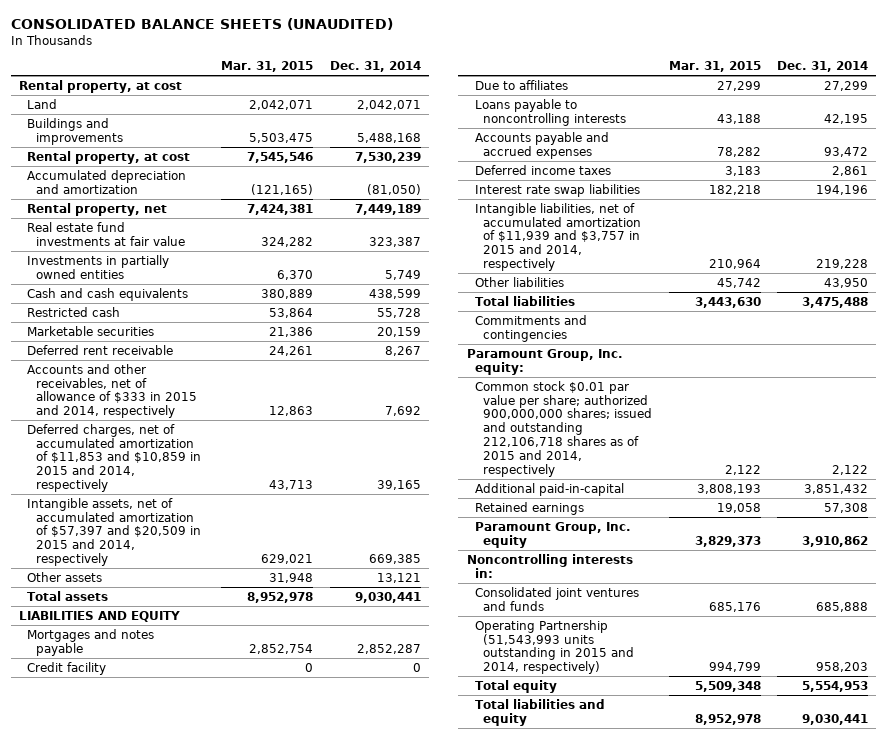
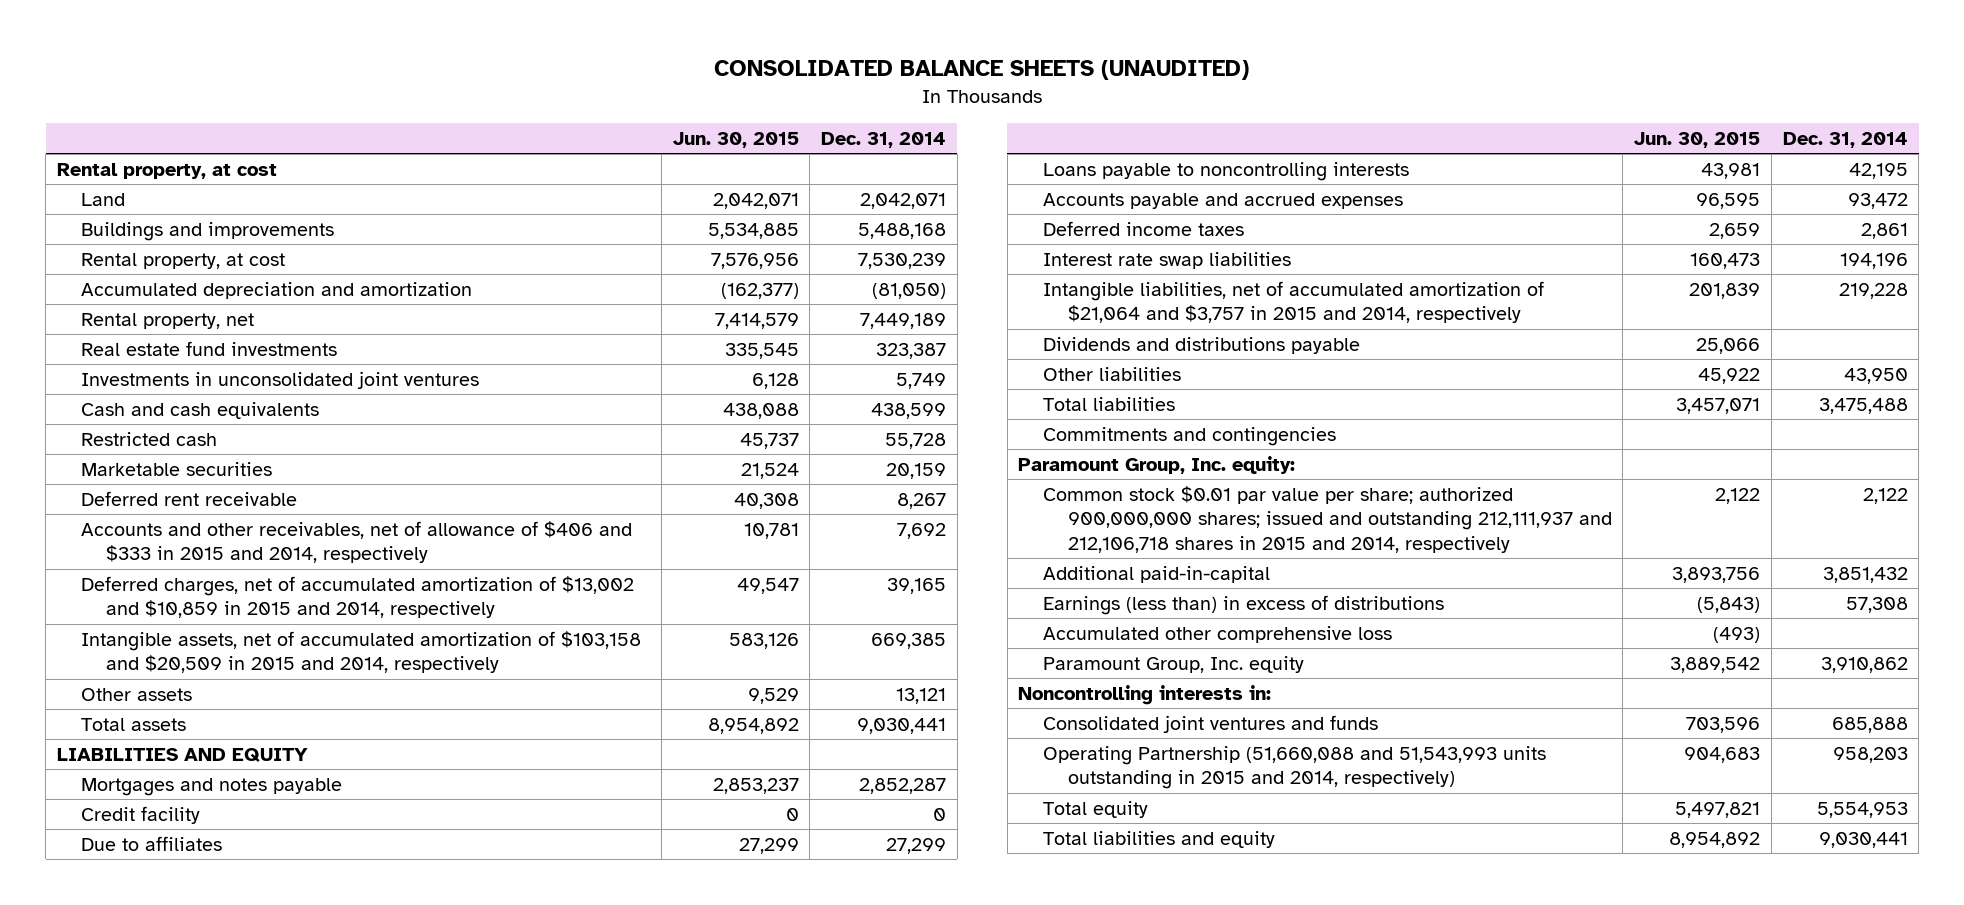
- | Mar. 31, 2015 | Dec. 31, 2014
+ | Jun. 30, 2015 | Dec. 31, 2014
- Real estate fund investments at fair value | 324,282 | 323,387
- Investments in partially owned entities | 6,370 | 5,749
+ Real estate fund investments | 335,545 | 323,387
+ Investments in unconsolidated joint ventures | 6,128 | 5,749
- Accounts and other receivables, net of allowance of $333 in 2015 and 2014, respectively | 12,863 | 7,692
- Deferred charges, net of accumulated amortization of $11,853 and $10,859 in 2015 and 2014, respectively | 43,713 | 39,165
- Intangible assets, net of accumulated amortization of $57,397 and $20,509 in 2015 and 2014, respectively | 629,021 | 669,385
+ Accounts and other receivables, net of allowance of $406 and $333 in 2015 and 2014, respectively | 10,781 | 7,692
+ Deferred charges, net of accumulated amortization of $13,002 and $10,859 in 2015 and 2014, respectively | 49,547 | 39,165
+ Intangible assets, net of accumulated amortization of $103,158 and $20,509 in 2015 and 2014, respectively | 583,126 | 669,385
- Intangible liabilities, net of accumulated amortization of $11,939 and $3,757 in 2015 and 2014, respectively | 210,964 | 219,228
+ Intangible liabilities, net of accumulated amortization of $21,064 and $3,757 in 2015 and 2014, respectively | 201,839 | 219,228
+ Dividends and distributions payable | 25,066 |
- Common stock $0.01 par value per share; authorized 900,000,000 shares; issued and outstanding 212,106,718 shares as of 2015 and 2014, respectively | 2,122 | 2,122
+ Common stock $0.01 par value per share; authorized 900,000,000 shares; issued and outstanding 212,111,937 and 212,106,718 shares in 2015 and 2014, respectively | 2,122 | 2,122
- Retained earnings | 19,058 | 57,308
+ Earnings (less than) in excess of distributions | (5,843) | 57,308
+ Accumulated other comprehensive loss | (493) |
- Operating Partnership (51,543,993 units outstanding in 2015 and 2014, respectively) | 994,799 | 958,203
+ Operating Partnership (51,660,088 and 51,543,993 units outstanding in 2015 and 2014, respectively) | 904,683 | 958,203

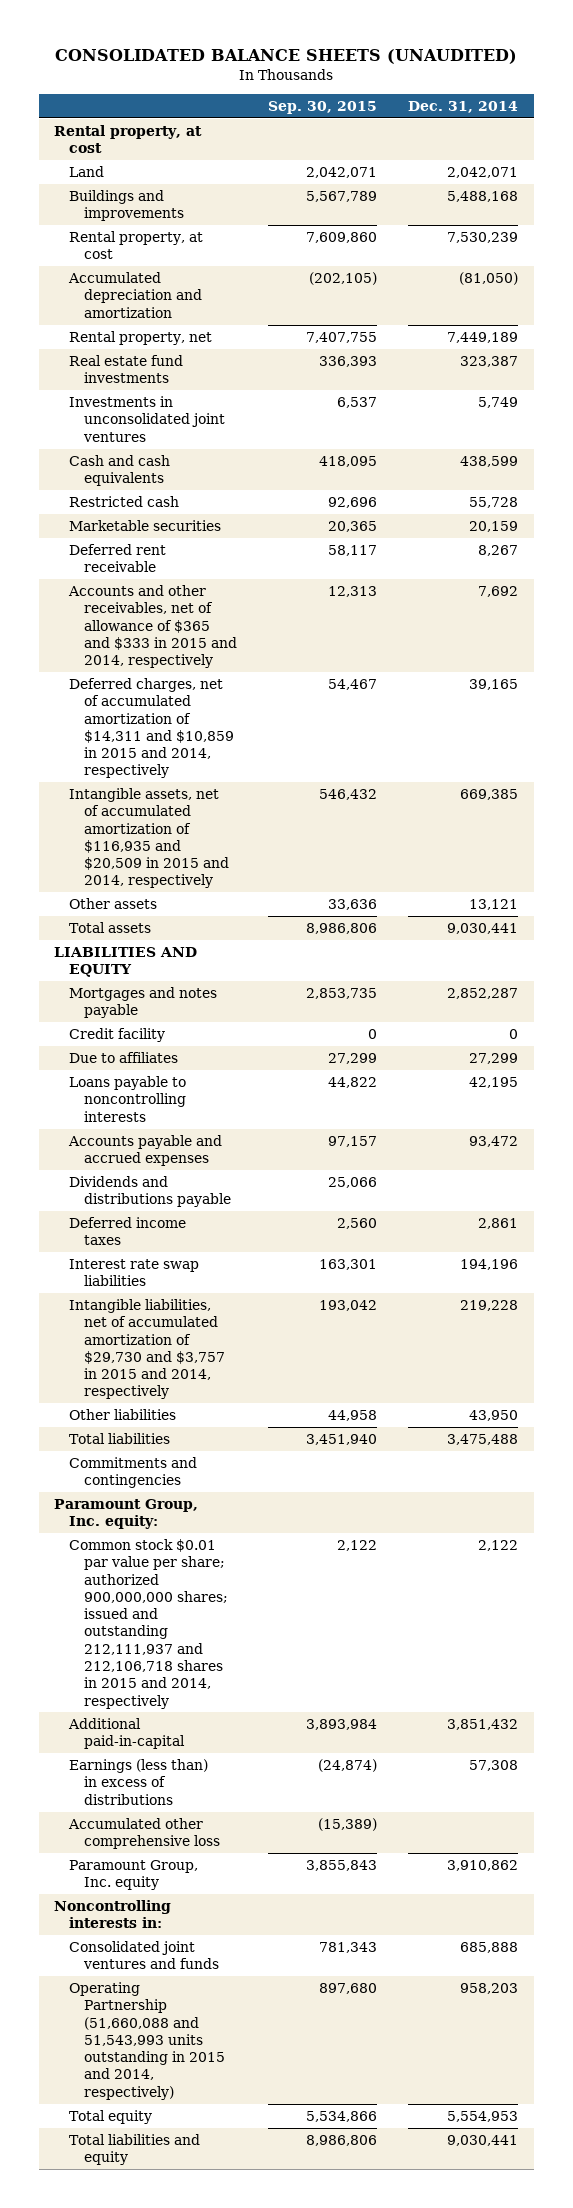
- | Jun. 30, 2015 | Dec. 31, 2014
+ | Sep. 30, 2015 | Dec. 31, 2014
- Accounts and other receivables, net of allowance of $406 and $333 in 2015 and 2014, respectively | 10,781 | 7,692
- Deferred charges, net of accumulated amortization of $13,002 and $10,859 in 2015 and 2014, respectively | 49,547 | 39,165
- Intangible assets, net of accumulated amortization of $103,158 and $20,509 in 2015 and 2014, respectively | 583,126 | 669,385
+ Accounts and other receivables, net of allowance of $365 and $333 in 2015 and 2014, respectively | 12,313 | 7,692
+ Deferred charges, net of accumulated amortization of $14,311 and $10,859 in 2015 and 2014, respectively | 54,467 | 39,165
+ Intangible assets, net of accumulated amortization of $116,935 and $20,509 in 2015 and 2014, respectively | 546,432 | 669,385
moved up: Dividends and distributions payable | 25,066 |
- Intangible liabilities, net of accumulated amortization of $21,064 and $3,757 in 2015 and 2014, respectively | 201,839 | 219,228
+ Intangible liabilities, net of accumulated amortization of $29,730 and $3,757 in 2015 and 2014, respectively | 193,042 | 219,228

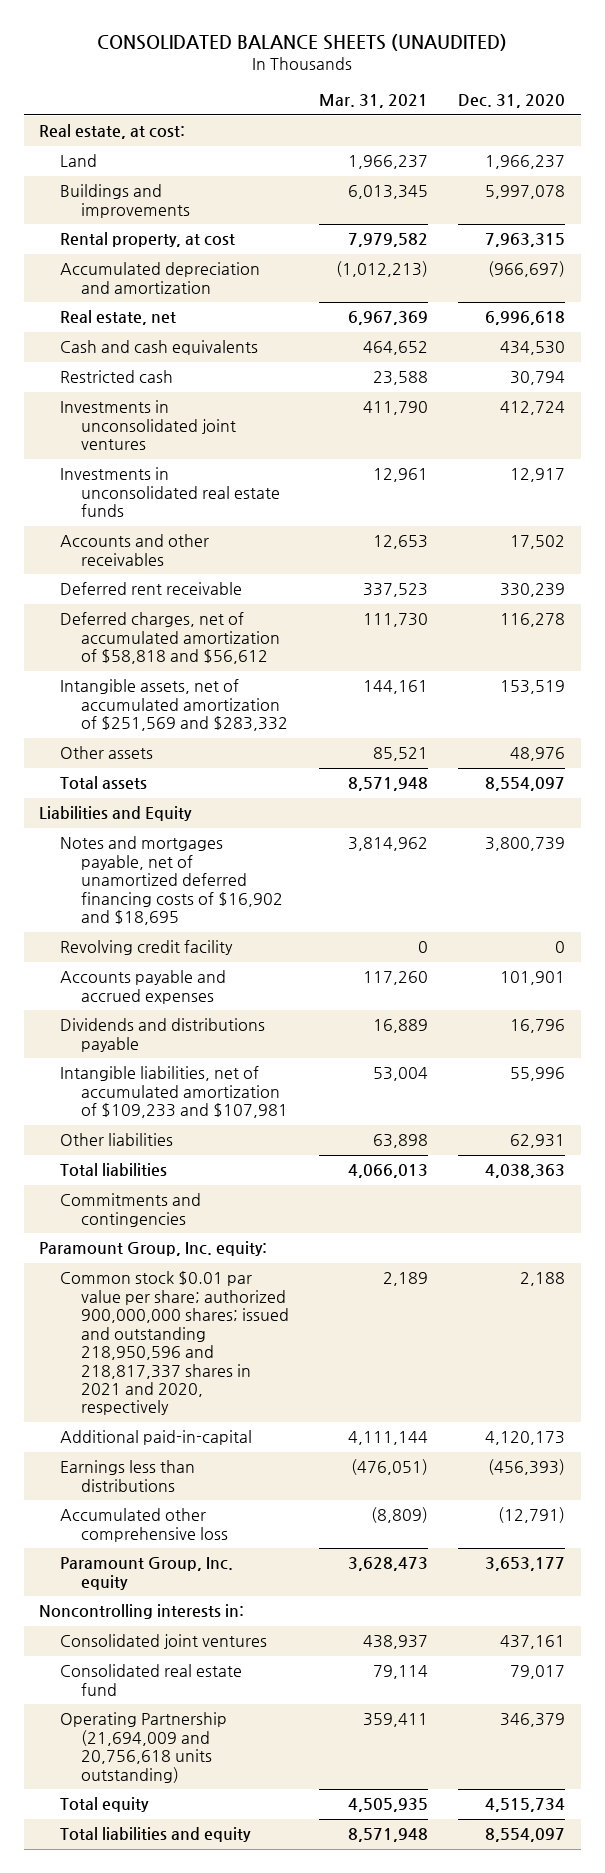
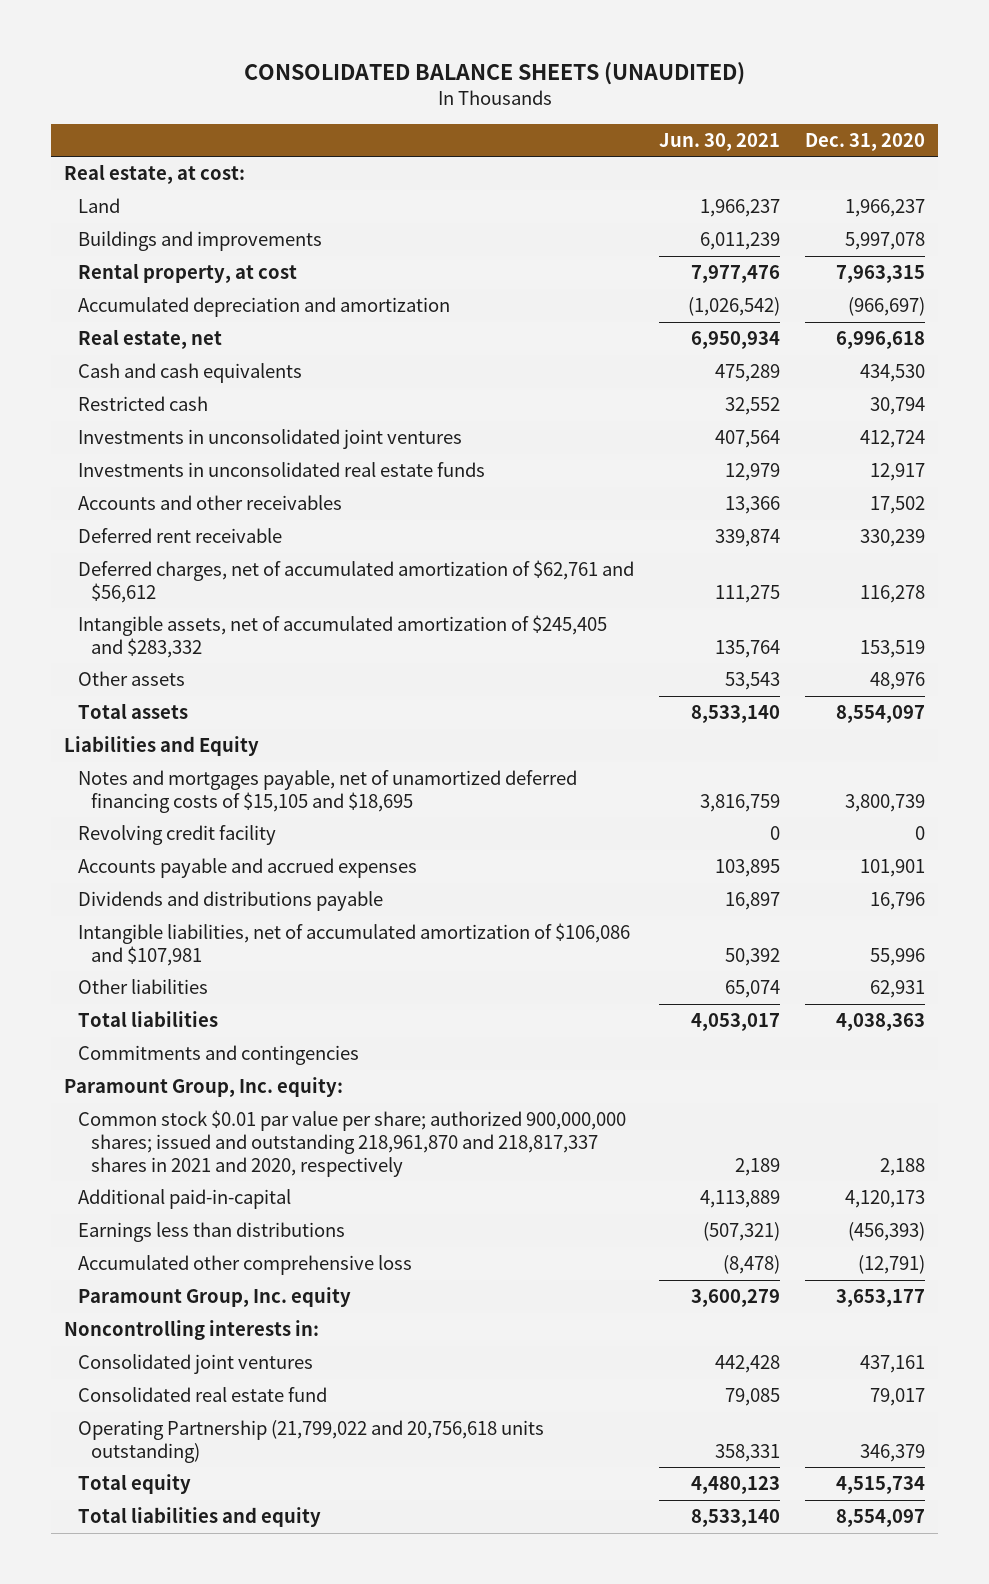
- | Mar. 31, 2021 | Dec. 31, 2020
+ | Jun. 30, 2021 | Dec. 31, 2020
- Deferred charges, net of accumulated amortization of $58,818 and $56,612 | 111,730 | 116,278
- Intangible assets, net of accumulated amortization of $251,569 and $283,332 | 144,161 | 153,519
+ Deferred charges, net of accumulated amortization of $62,761 and $56,612 | 111,275 | 116,278
+ Intangible assets, net of accumulated amortization of $245,405 and $283,332 | 135,764 | 153,519
- Notes and mortgages payable, net of unamortized deferred financing costs of $16,902 and $18,695 | 3,814,962 | 3,800,739
+ Notes and mortgages payable, net of unamortized deferred financing costs of $15,105 and $18,695 | 3,816,759 | 3,800,739
- Intangible liabilities, net of accumulated amortization of $109,233 and $107,981 | 53,004 | 55,996
+ Intangible liabilities, net of accumulated amortization of $106,086 and $107,981 | 50,392 | 55,996
- Common stock $0.01 par value per share; authorized 900,000,000 shares; issued and outstanding 218,950,596 and 218,817,337 shares in 2021 and 2020, respectively | 2,189 | 2,188
+ Common stock $0.01 par value per share; authorized 900,000,000 shares; issued and outstanding 218,961,870 and 218,817,337 shares in 2021 and 2020, respectively | 2,189 | 2,188
- Operating Partnership (21,694,009 and 20,756,618 units outstanding) | 359,411 | 346,379
+ Operating Partnership (21,799,022 and 20,756,618 units outstanding) | 358,331 | 346,379

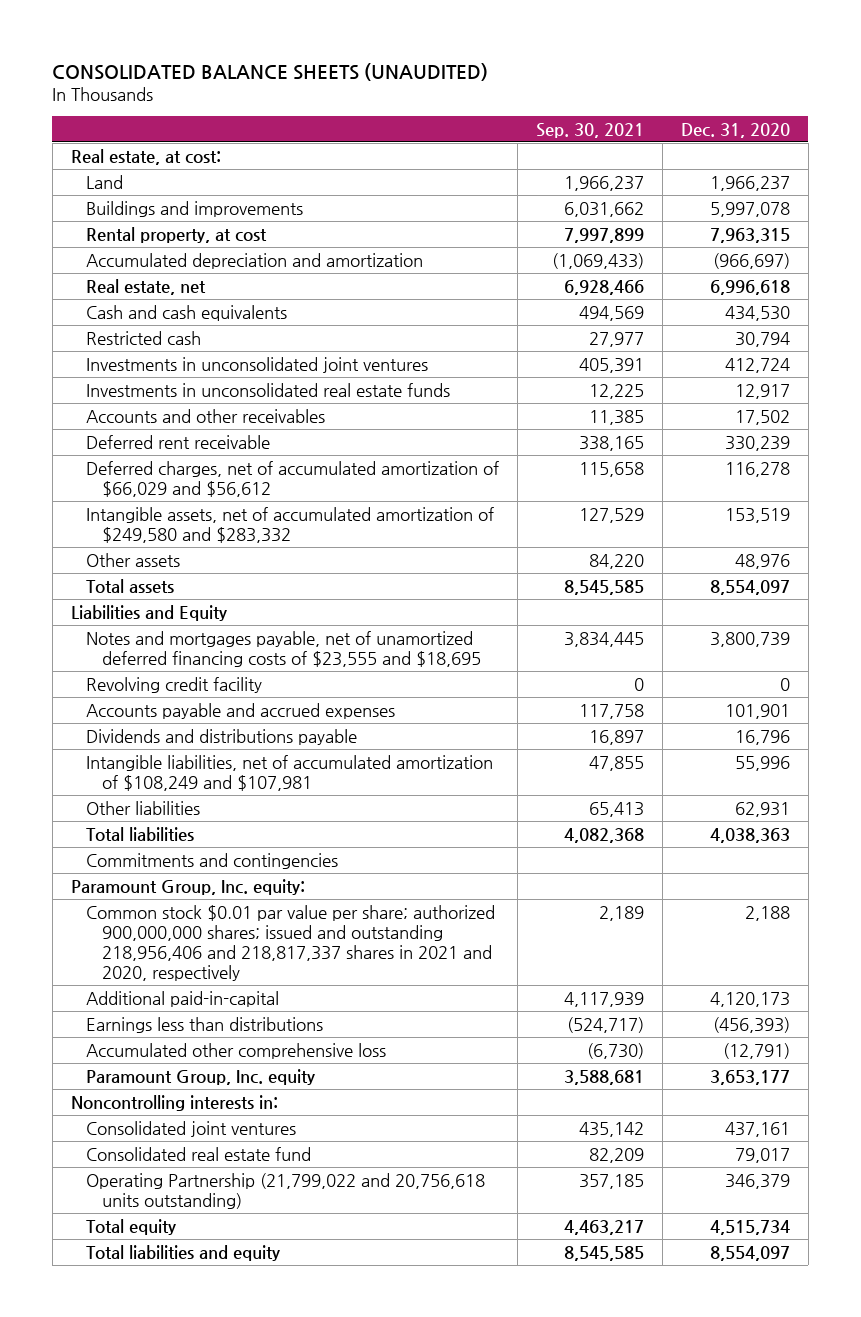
- | Jun. 30, 2021 | Dec. 31, 2020
+ | Sep. 30, 2021 | Dec. 31, 2020
- Deferred charges, net of accumulated amortization of $62,761 and $56,612 | 111,275 | 116,278
- Intangible assets, net of accumulated amortization of $245,405 and $283,332 | 135,764 | 153,519
+ Deferred charges, net of accumulated amortization of $66,029 and $56,612 | 115,658 | 116,278
+ Intangible assets, net of accumulated amortization of $249,580 and $283,332 | 127,529 | 153,519
- Notes and mortgages payable, net of unamortized deferred financing costs of $15,105 and $18,695 | 3,816,759 | 3,800,739
+ Notes and mortgages payable, net of unamortized deferred financing costs of $23,555 and $18,695 | 3,834,445 | 3,800,739
- Intangible liabilities, net of accumulated amortization of $106,086 and $107,981 | 50,392 | 55,996
+ Intangible liabilities, net of accumulated amortization of $108,249 and $107,981 | 47,855 | 55,996
- Common stock $0.01 par value per share; authorized 900,000,000 shares; issued and outstanding 218,961,870 and 218,817,337 shares in 2021 and 2020, respectively | 2,189 | 2,188
+ Common stock $0.01 par value per share; authorized 900,000,000 shares; issued and outstanding 218,956,406 and 218,817,337 shares in 2021 and 2020, respectively | 2,189 | 2,188

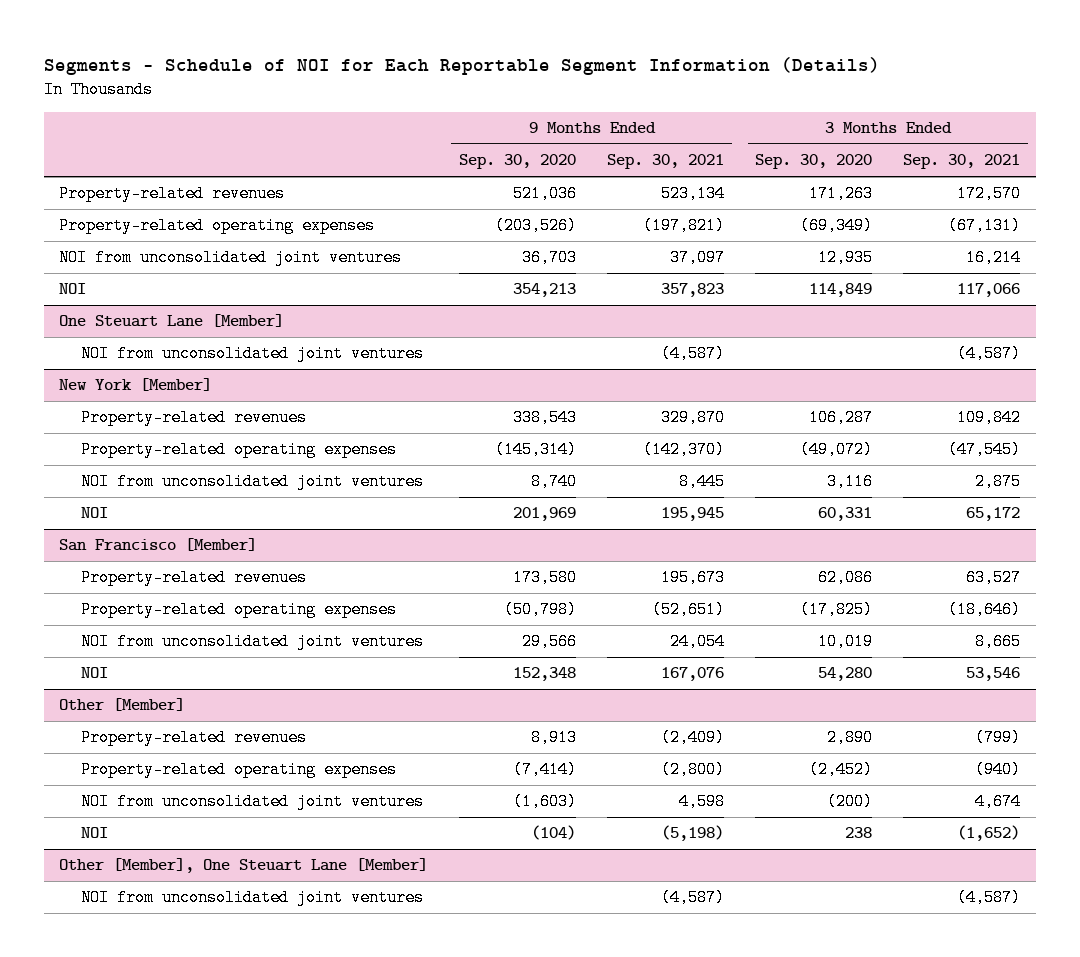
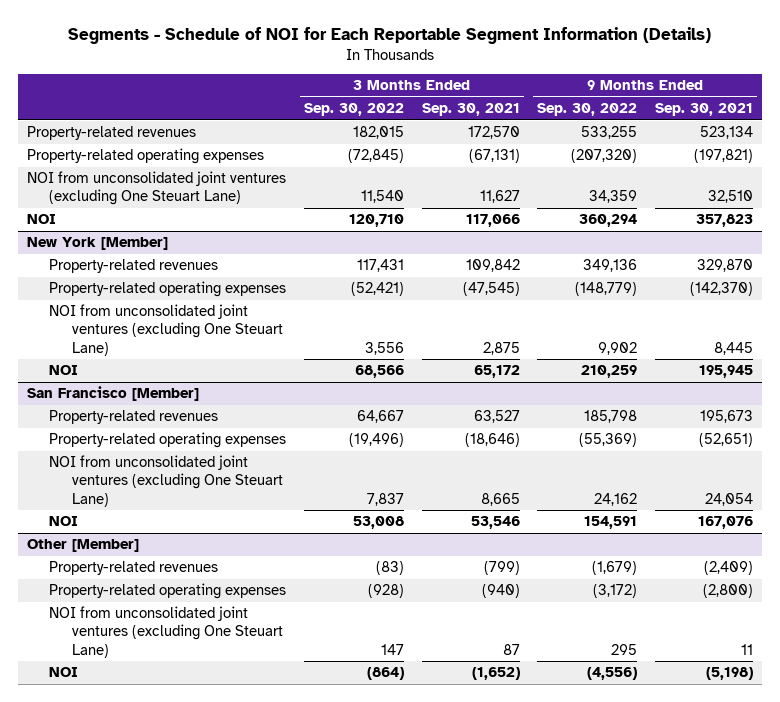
- | 9 Months Ended Sep. 30, 2020 | 9 Months Ended Sep. 30, 2021 | 3 Months Ended Sep. 30, 2020 | 3 Months Ended Sep. 30, 2021
+ | 3 Months Ended Sep. 30, 2022 | 3 Months Ended Sep. 30, 2021 | 9 Months Ended Sep. 30, 2022 | 9 Months Ended Sep. 30, 2021
- NOI from unconsolidated joint ventures | 36,703 | 37,097 | 12,935 | 16,214
+ NOI from unconsolidated joint ventures (excluding One Steuart Lane) | 11,540 | 11,627 | 34,359 | 32,510
- One Steuart Lane [Member]
- NOI from unconsolidated joint ventures | | (4,587) | | (4,587)
@ New York [Member]
- NOI from unconsolidated joint ventures | 8,740 | 8,445 | 3,116 | 2,875
+ NOI from unconsolidated joint ventures (excluding One Steuart Lane) | 3,556 | 2,875 | 9,902 | 8,445
@ San Francisco [Member]
- NOI from unconsolidated joint ventures | 29,566 | 24,054 | 10,019 | 8,665
+ NOI from unconsolidated joint ventures (excluding One Steuart Lane) | 7,837 | 8,665 | 24,162 | 24,054
@ Other [Member]
- NOI from unconsolidated joint ventures | (1,603) | 4,598 | (200) | 4,674
+ NOI from unconsolidated joint ventures (excluding One Steuart Lane) | 147 | 87 | 295 | 11
- Other [Member], One Steuart Lane [Member]
- NOI from unconsolidated joint ventures | | (4,587) | | (4,587)

